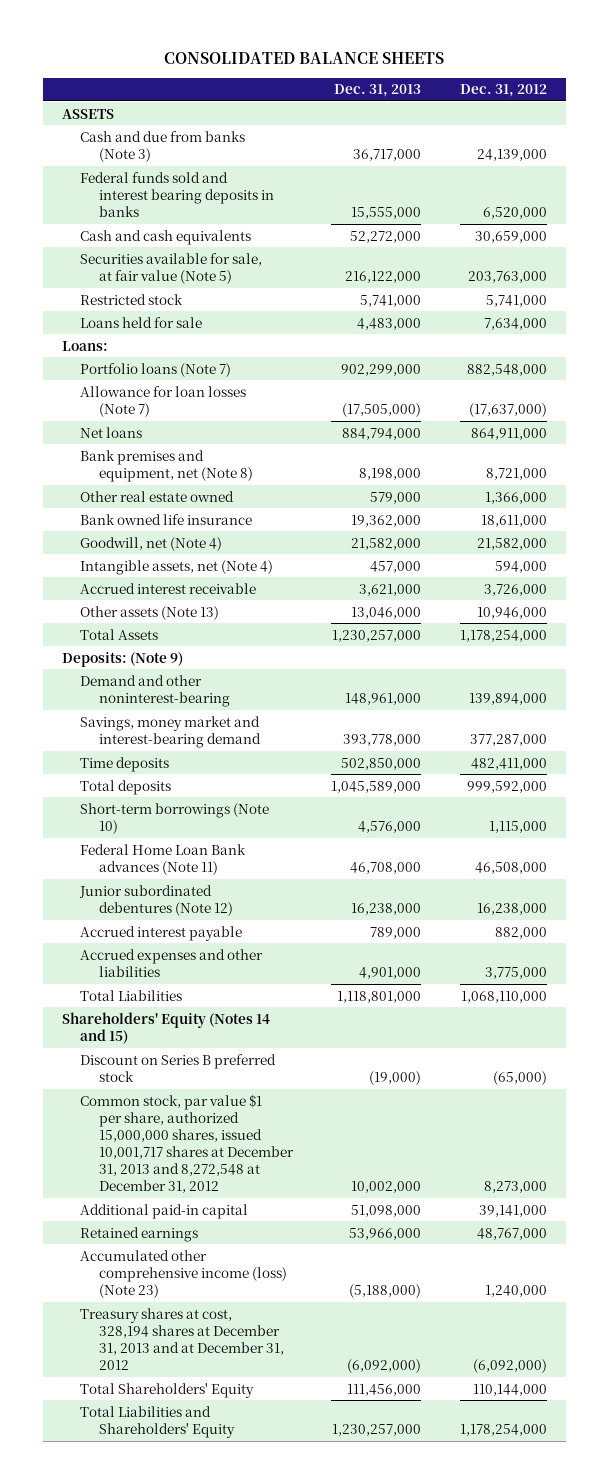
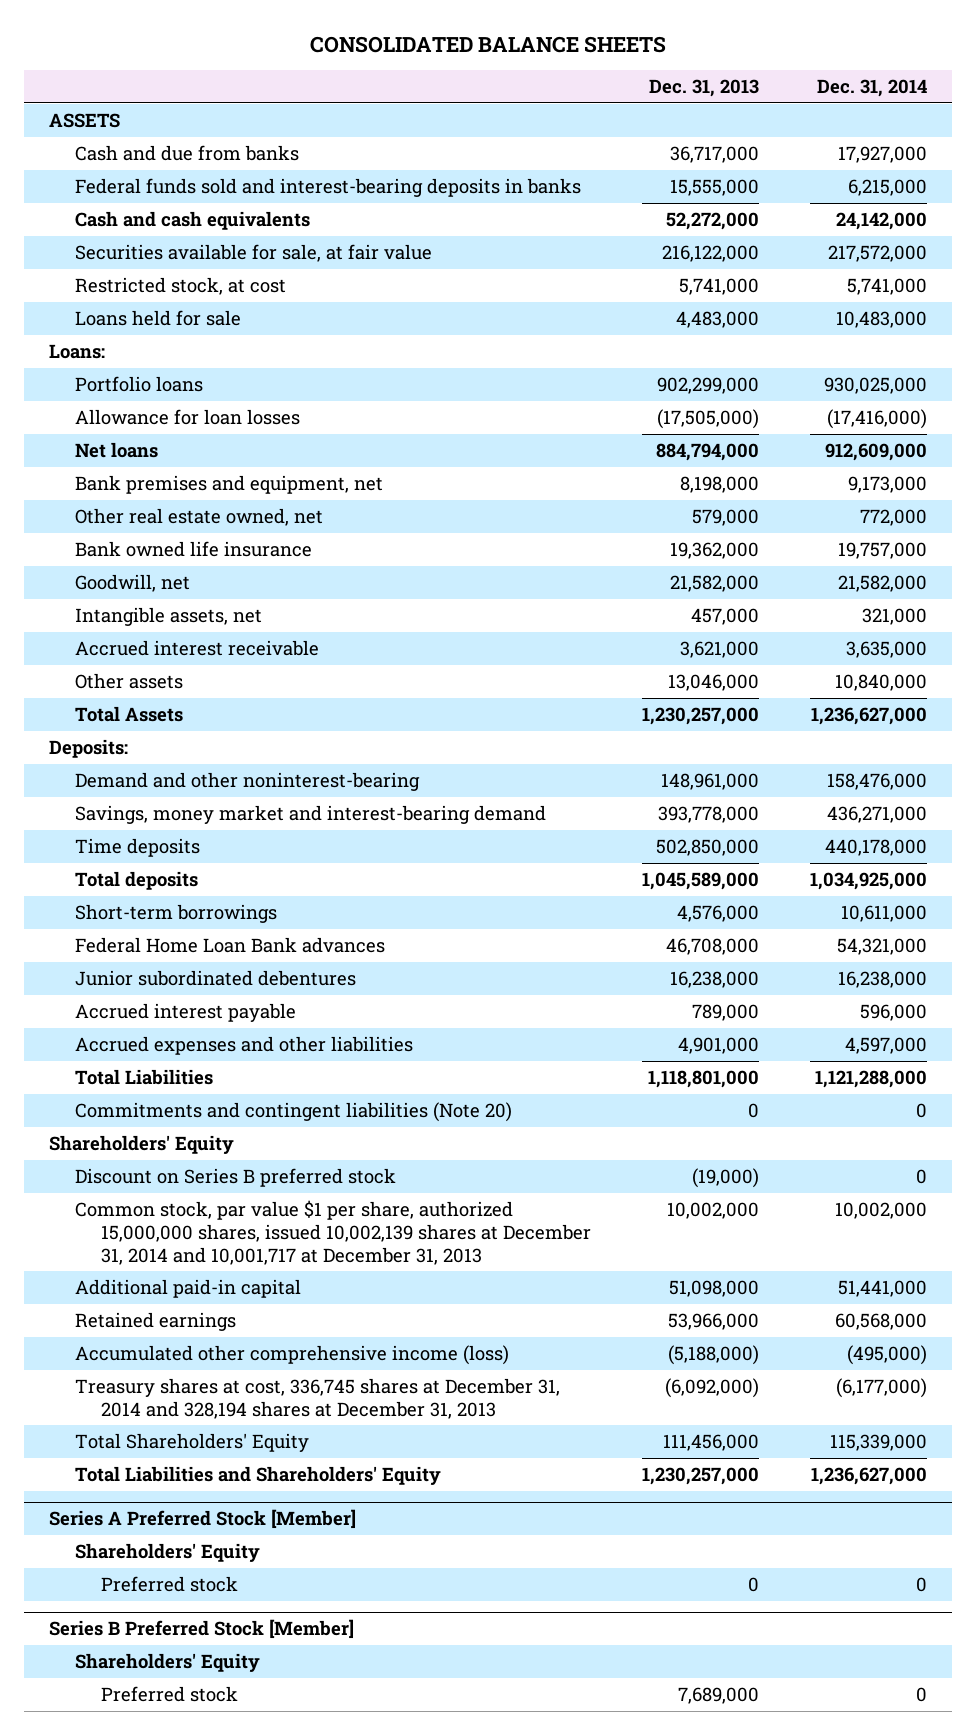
- | Dec. 31, 2013 | Dec. 31, 2012
+ | Dec. 31, 2013 | Dec. 31, 2014
- Cash and due from banks (Note 3) | 36,717,000 | 24,139,000
- Federal funds sold and interest bearing deposits in banks | 15,555,000 | 6,520,000
+ Cash and due from banks | 36,717,000 | 17,927,000
+ Federal funds sold and interest-bearing deposits in banks | 15,555,000 | 6,215,000
- Securities available for sale, at fair value (Note 5) | 216,122,000 | 203,763,000
- Restricted stock | 5,741,000 | 5,741,000
+ Securities available for sale, at fair value | 216,122,000 | 217,572,000
+ Restricted stock, at cost | 5,741,000 | 5,741,000
- Portfolio loans (Note 7) | 902,299,000 | 882,548,000
- Allowance for loan losses (Note 7) | (17,505,000) | (17,637,000)
+ Portfolio loans | 902,299,000 | 930,025,000
+ Allowance for loan losses | (17,505,000) | (17,416,000)
- Bank premises and equipment, net (Note 8) | 8,198,000 | 8,721,000
- Other real estate owned | 579,000 | 1,366,000
+ Bank premises and equipment, net | 8,198,000 | 9,173,000
+ Other real estate owned, net | 579,000 | 772,000
- Goodwill, net (Note 4) | 21,582,000 | 21,582,000
- Intangible assets, net (Note 4) | 457,000 | 594,000
+ Goodwill, net | 21,582,000 | 21,582,000
+ Intangible assets, net | 457,000 | 321,000
- Other assets (Note 13) | 13,046,000 | 10,946,000
+ Other assets | 13,046,000 | 10,840,000
- Deposits: (Note 9)
+ Deposits:
- Short-term borrowings (Note 10) | 4,576,000 | 1,115,000
- Federal Home Loan Bank advances (Note 11) | 46,708,000 | 46,508,000
- Junior subordinated debentures (Note 12) | 16,238,000 | 16,238,000
+ Short-term borrowings | 4,576,000 | 10,611,000
+ Federal Home Loan Bank advances | 46,708,000 | 54,321,000
+ Junior subordinated debentures | 16,238,000 | 16,238,000
- Shareholders' Equity (Notes 14 and 15)
+ Commitments and contingent liabilities (Note 20) | 0 | 0
+ Shareholders' Equity
- Common stock, par value $1 per share, authorized 15,000,000 shares, issued 10,001,717 shares at December 31, 2013 and 8,272,548 at December 31, 2012 | 10,002,000 | 8,273,000
+ Common stock, par value $1 per share, authorized 15,000,000 shares, issued 10,002,139 shares at December 31, 2014 and 10,001,717 at December 31, 2013 | 10,002,000 | 10,002,000
- Accumulated other comprehensive income (loss) (Note 23) | (5,188,000) | 1,240,000
- Treasury shares at cost, 328,194 shares at December 31, 2013 and at December 31, 2012 | (6,092,000) | (6,092,000)
+ Accumulated other comprehensive income (loss) | (5,188,000) | (495,000)
+ Treasury shares at cost, 336,745 shares at December 31, 2014 and 328,194 shares at December 31, 2013 | (6,092,000) | (6,177,000)
+ Series A Preferred Stock [Member]
+ Shareholders' Equity
+ Preferred stock | 0 | 0
+ Series B Preferred Stock [Member]
+ Shareholders' Equity
+ Preferred stock | 7,689,000 | 0

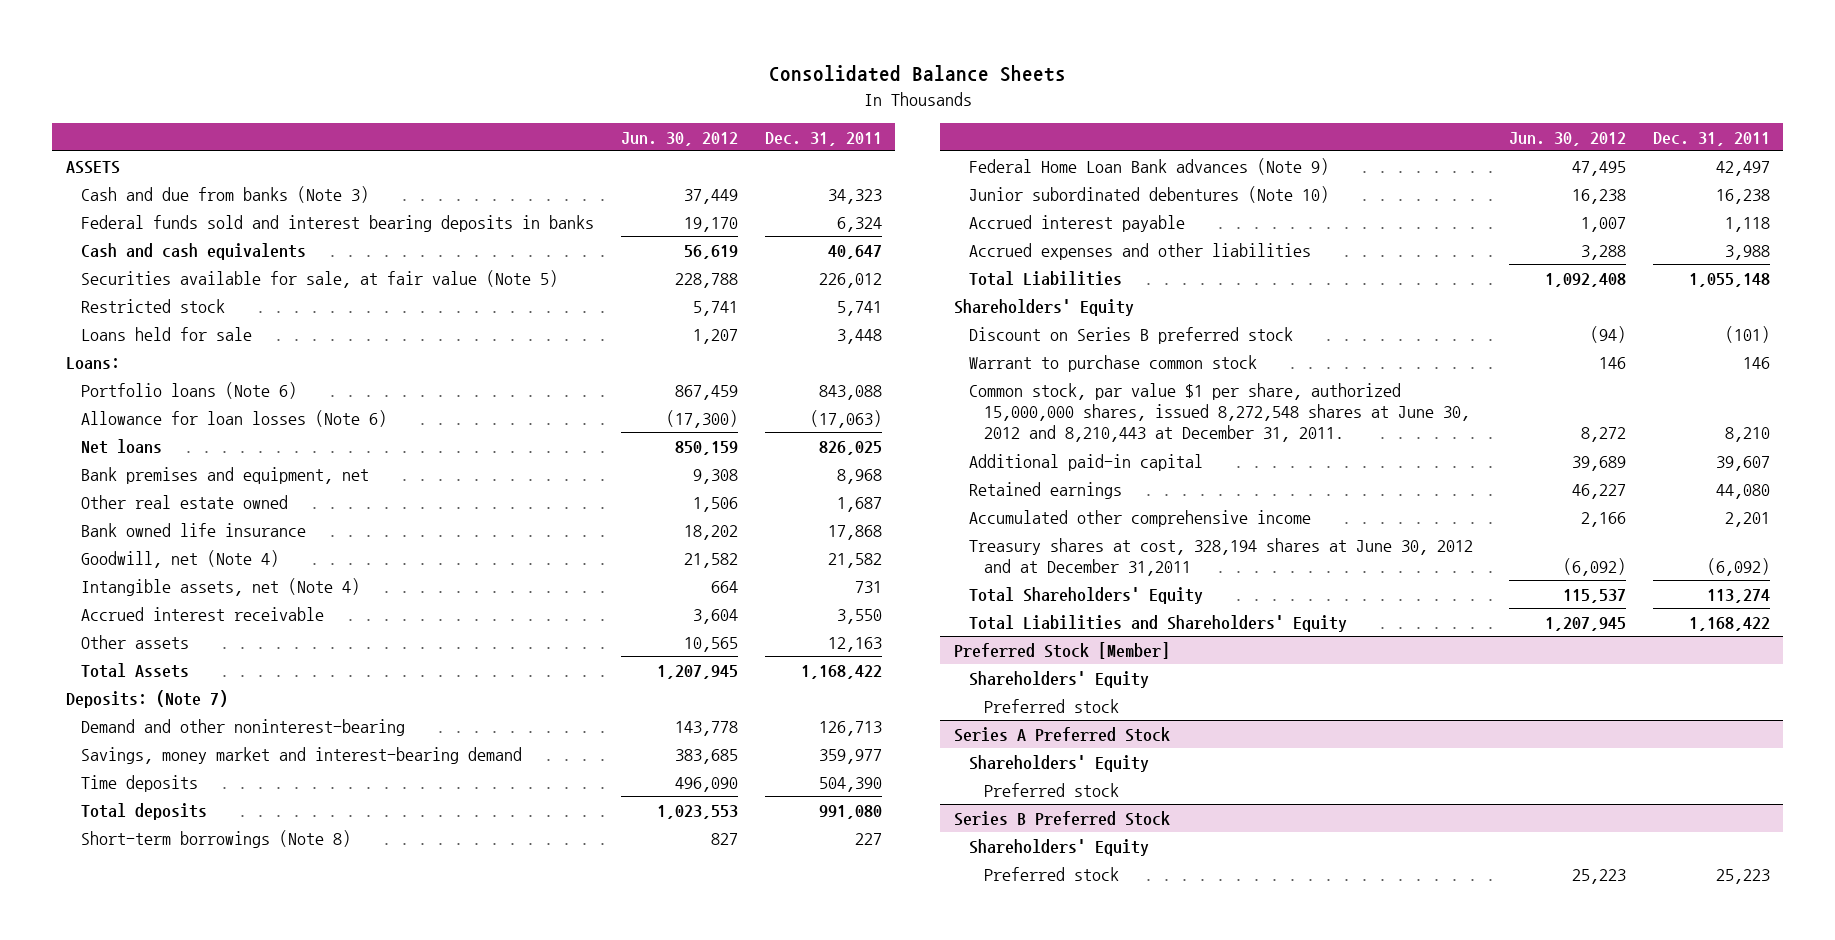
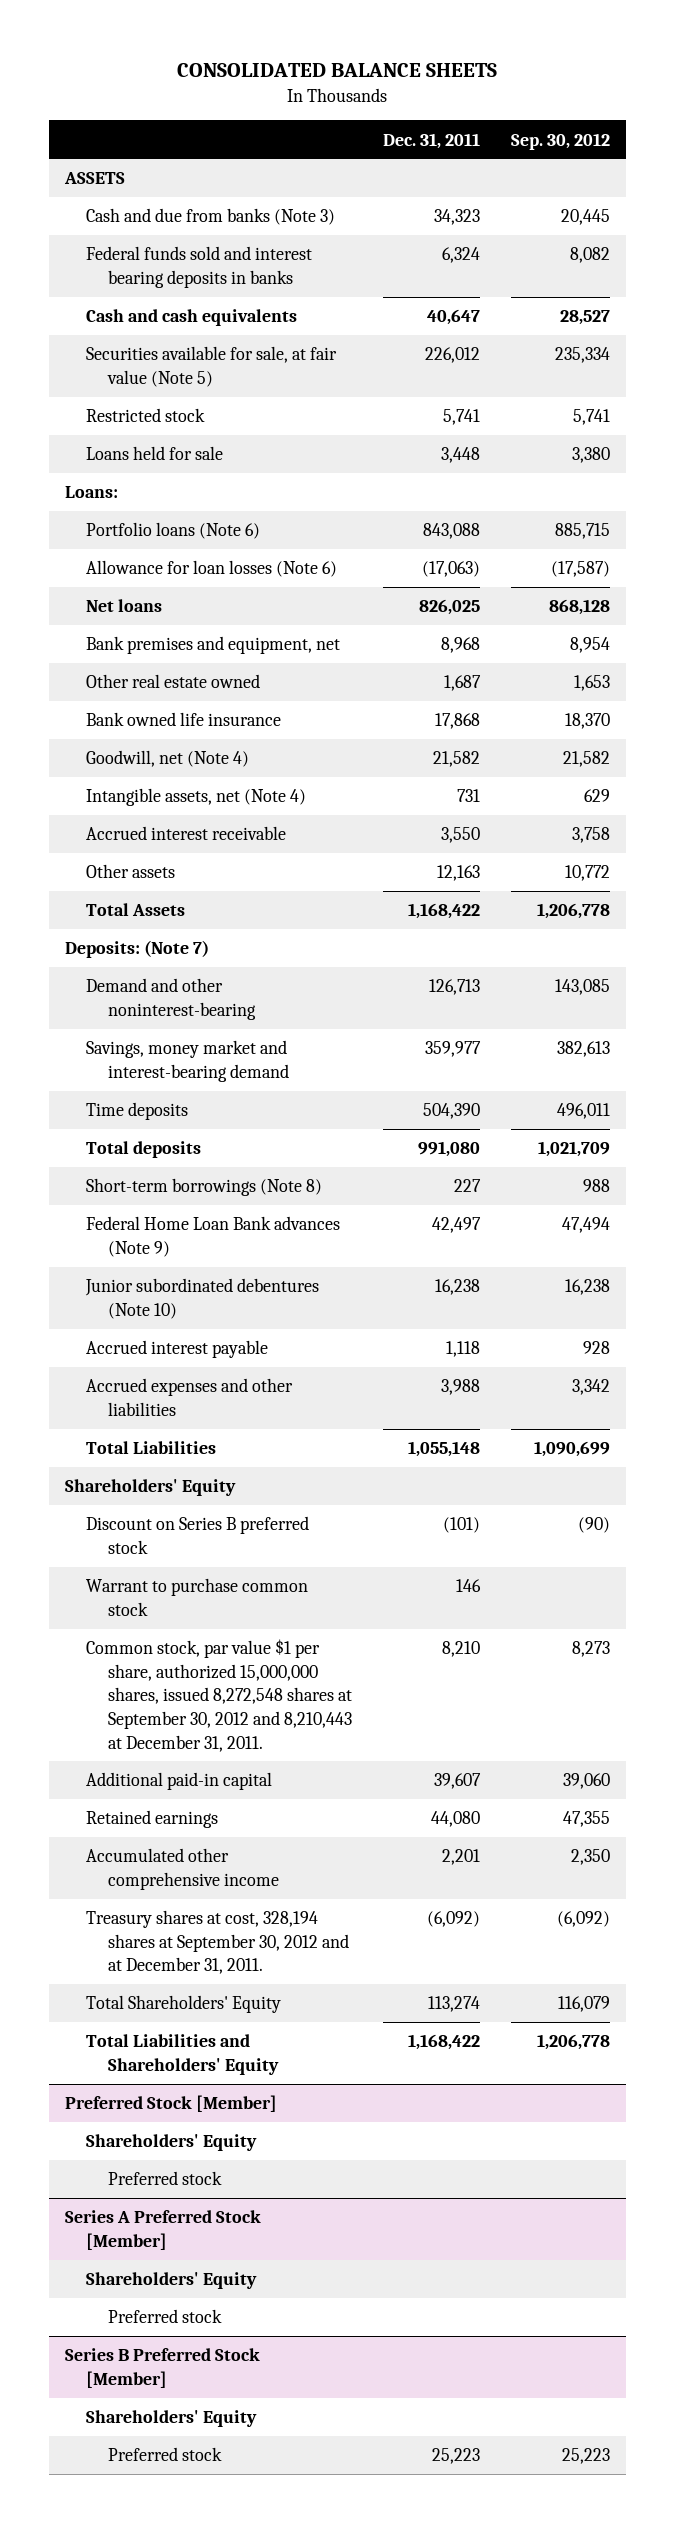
- Consolidated Balance Sheets
+ CONSOLIDATED BALANCE SHEETS
- | Jun. 30, 2012 | Dec. 31, 2011
+ | Dec. 31, 2011 | Sep. 30, 2012
- Common stock, par value $1 per share, authorized 15,000,000 shares, issued 8,272,548 shares at June 30, 2012 and 8,210,443 at December 31, 2011. | 8,272 | 8,210
+ Common stock, par value $1 per share, authorized 15,000,000 shares, issued 8,272,548 shares at September 30, 2012 and 8,210,443 at December 31, 2011. | 8,210 | 8,273
- Treasury shares at cost, 328,194 shares at June 30, 2012 and at December 31,2011 | (6,092) | (6,092)
+ Treasury shares at cost, 328,194 shares at September 30, 2012 and at December 31, 2011. | (6,092) | (6,092)
- Series A Preferred Stock
+ Series A Preferred Stock [Member]
- Series B Preferred Stock
+ Series B Preferred Stock [Member]

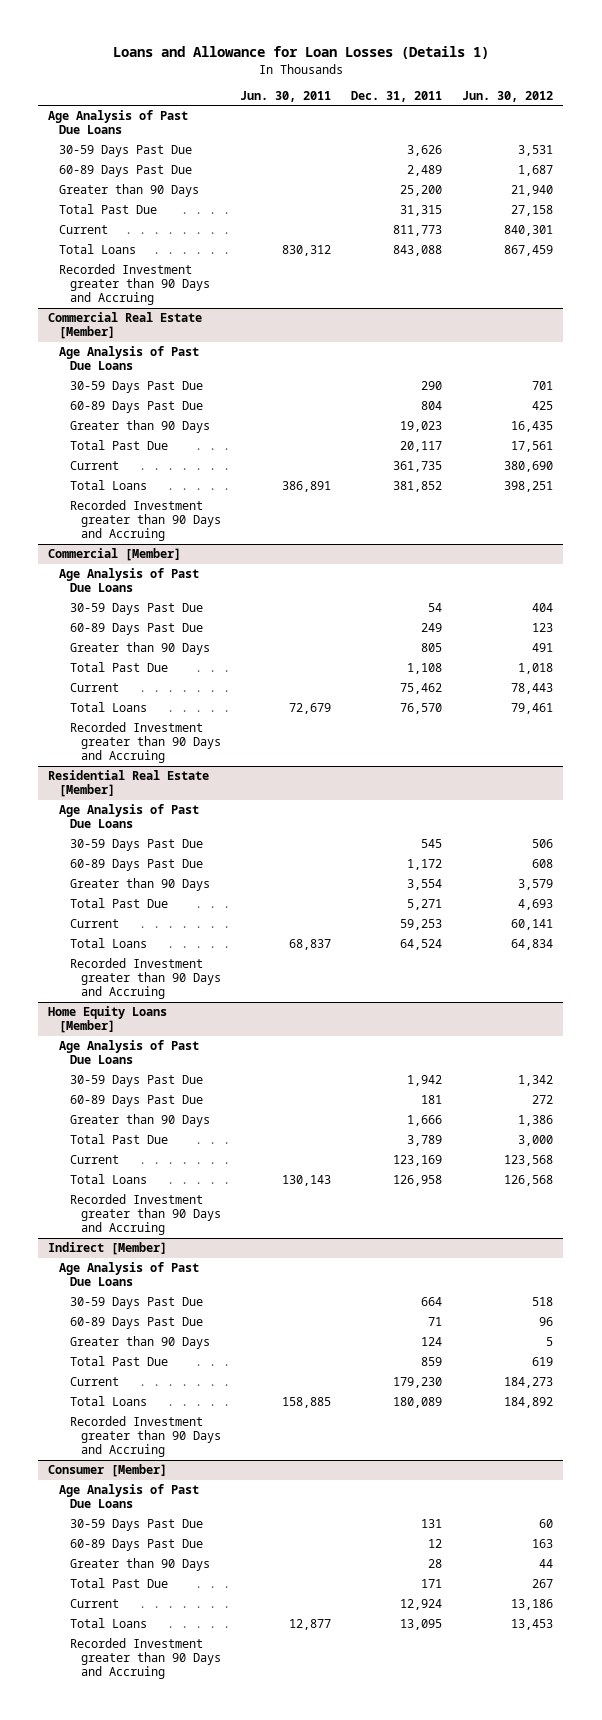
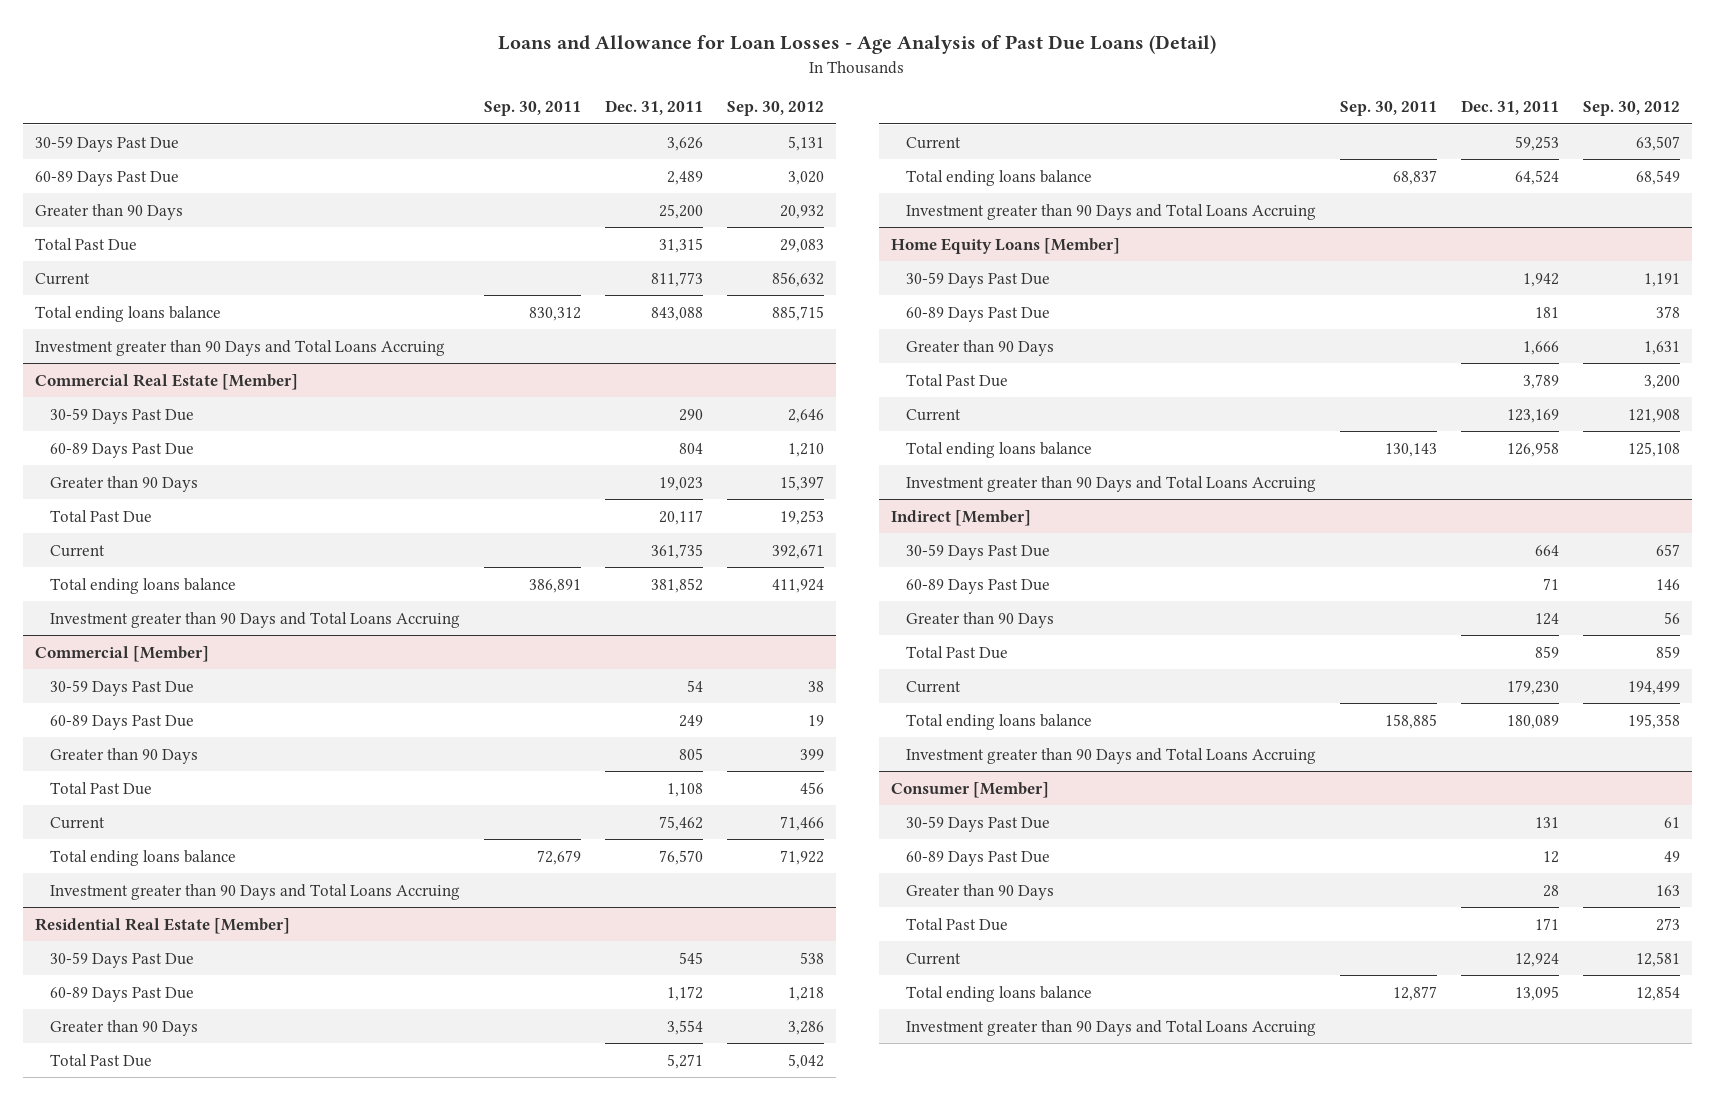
- Loans and Allowance for Loan Losses (Details 1)
+ Loans and Allowance for Loan Losses - Age Analysis of Past Due Loans (Detail)
- | Jun. 30, 2011 | Dec. 31, 2011 | Jun. 30, 2012
+ | Sep. 30, 2011 | Dec. 31, 2011 | Sep. 30, 2012
- Age Analysis of Past Due Loans
- Total Loans | 830,312 | 843,088 | 867,459
- Recorded Investment greater than 90 Days and Accruing
+ Total ending loans balance | 830,312 | 843,088 | 885,715
+ Investment greater than 90 Days and Total Loans Accruing
@ Commercial Real Estate [Member]
- Age Analysis of Past Due Loans
- Total Loans | 386,891 | 381,852 | 398,251
- Recorded Investment greater than 90 Days and Accruing
+ Total ending loans balance | 386,891 | 381,852 | 411,924
+ Investment greater than 90 Days and Total Loans Accruing
@ Commercial [Member]
- Age Analysis of Past Due Loans
- Total Loans | 72,679 | 76,570 | 79,461
- Recorded Investment greater than 90 Days and Accruing
+ Total ending loans balance | 72,679 | 76,570 | 71,922
+ Investment greater than 90 Days and Total Loans Accruing
@ Residential Real Estate [Member]
- Age Analysis of Past Due Loans
- Total Loans | 68,837 | 64,524 | 64,834
- Recorded Investment greater than 90 Days and Accruing
+ Total ending loans balance | 68,837 | 64,524 | 68,549
+ Investment greater than 90 Days and Total Loans Accruing
@ Home Equity Loans [Member]
- Age Analysis of Past Due Loans
- Total Loans | 130,143 | 126,958 | 126,568
- Recorded Investment greater than 90 Days and Accruing
+ Total ending loans balance | 130,143 | 126,958 | 125,108
+ Investment greater than 90 Days and Total Loans Accruing
@ Indirect [Member]
- Age Analysis of Past Due Loans
- Total Loans | 158,885 | 180,089 | 184,892
- Recorded Investment greater than 90 Days and Accruing
+ Total ending loans balance | 158,885 | 180,089 | 195,358
+ Investment greater than 90 Days and Total Loans Accruing
@ Consumer [Member]
- Age Analysis of Past Due Loans
- Total Loans | 12,877 | 13,095 | 13,453
- Recorded Investment greater than 90 Days and Accruing
+ Total ending loans balance | 12,877 | 13,095 | 12,854
+ Investment greater than 90 Days and Total Loans Accruing

